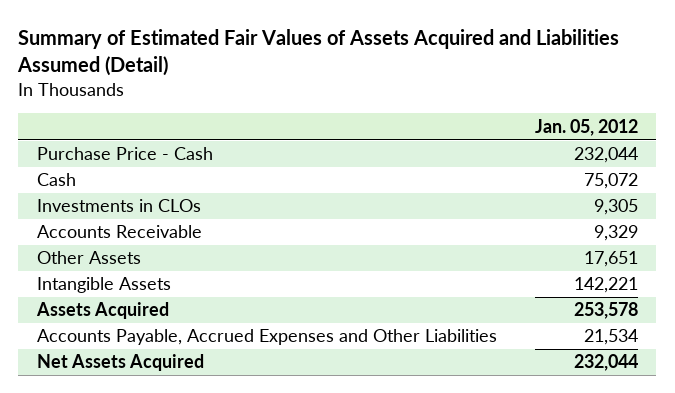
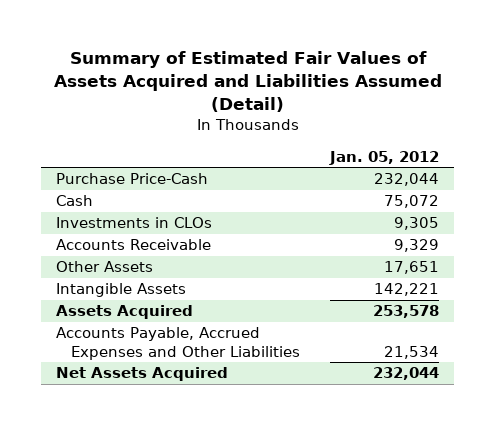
- Purchase Price - Cash | 232,044
+ Purchase Price-Cash | 232,044

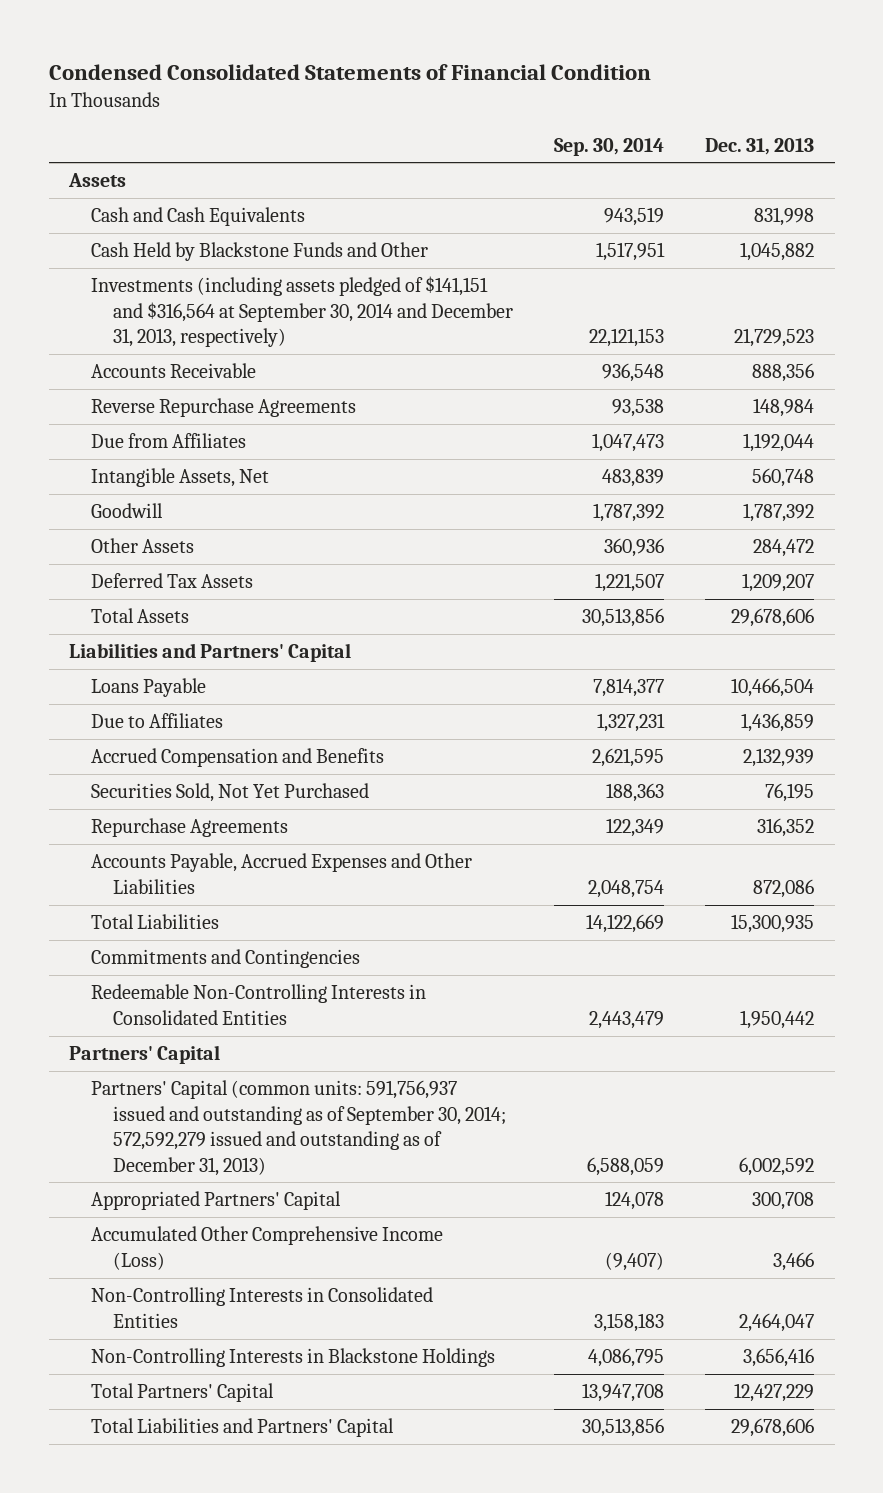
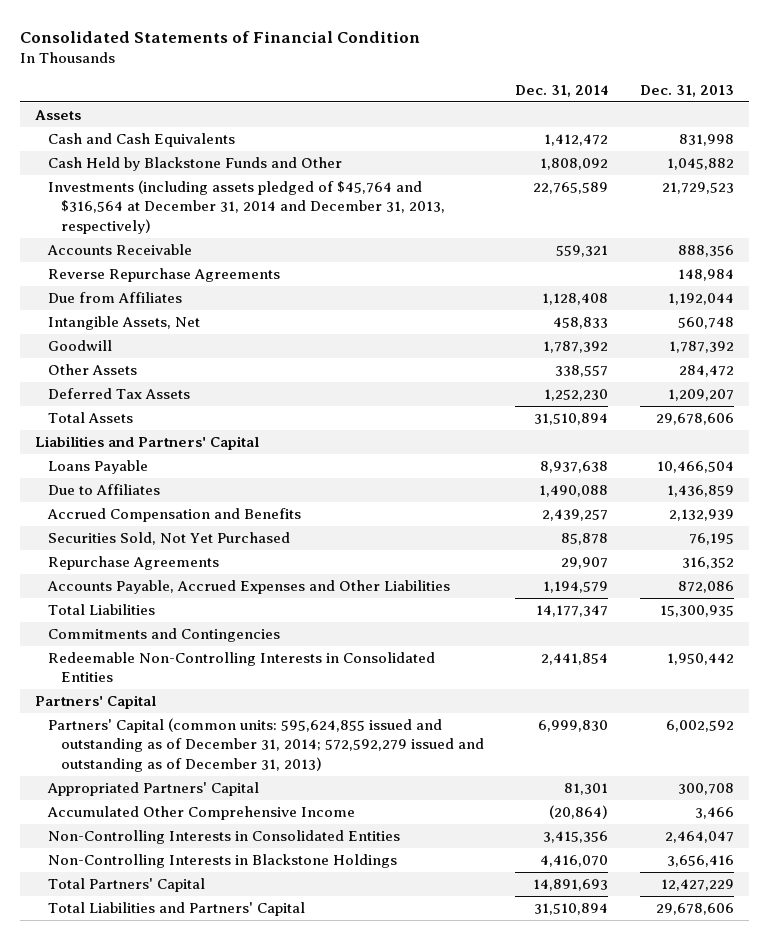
- Condensed Consolidated Statements of Financial Condition
+ Consolidated Statements of Financial Condition
- | Sep. 30, 2014 | Dec. 31, 2013
+ | Dec. 31, 2014 | Dec. 31, 2013
- Investments (including assets pledged of $141,151 and $316,564 at September 30, 2014 and December 31, 2013, respectively) | 22,121,153 | 21,729,523
+ Investments (including assets pledged of $45,764 and $316,564 at December 31, 2014 and December 31, 2013, respectively) | 22,765,589 | 21,729,523
- Partners' Capital (common units: 591,756,937 issued and outstanding as of September 30, 2014; 572,592,279 issued and outstanding as of December 31, 2013) | 6,588,059 | 6,002,592
+ Partners' Capital (common units: 595,624,855 issued and outstanding as of December 31, 2014; 572,592,279 issued and outstanding as of December 31, 2013) | 6,999,830 | 6,002,592
- Accumulated Other Comprehensive Income (Loss) | (9,407) | 3,466
+ Accumulated Other Comprehensive Income | (20,864) | 3,466

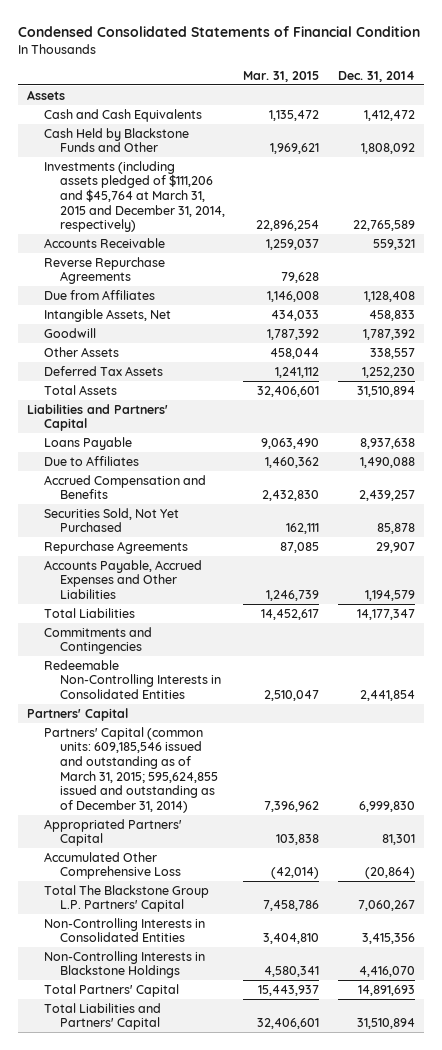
- Consolidated Statements of Financial Condition
+ Condensed Consolidated Statements of Financial Condition
- | Dec. 31, 2014 | Dec. 31, 2013
+ | Mar. 31, 2015 | Dec. 31, 2014
- Investments (including assets pledged of $45,764 and $316,564 at December 31, 2014 and December 31, 2013, respectively) | 22,765,589 | 21,729,523
+ Investments (including assets pledged of $111,206 and $45,764 at March 31, 2015 and December 31, 2014, respectively) | 22,896,254 | 22,765,589
- Partners' Capital (common units: 595,624,855 issued and outstanding as of December 31, 2014; 572,592,279 issued and outstanding as of December 31, 2013) | 6,999,830 | 6,002,592
+ Partners' Capital (common units: 609,185,546 issued and outstanding as of March 31, 2015; 595,624,855 issued and outstanding as of December 31, 2014) | 7,396,962 | 6,999,830
- Accumulated Other Comprehensive Income | (20,864) | 3,466
+ Accumulated Other Comprehensive Loss | (42,014) | (20,864)
+ Total The Blackstone Group L.P. Partners' Capital | 7,458,786 | 7,060,267

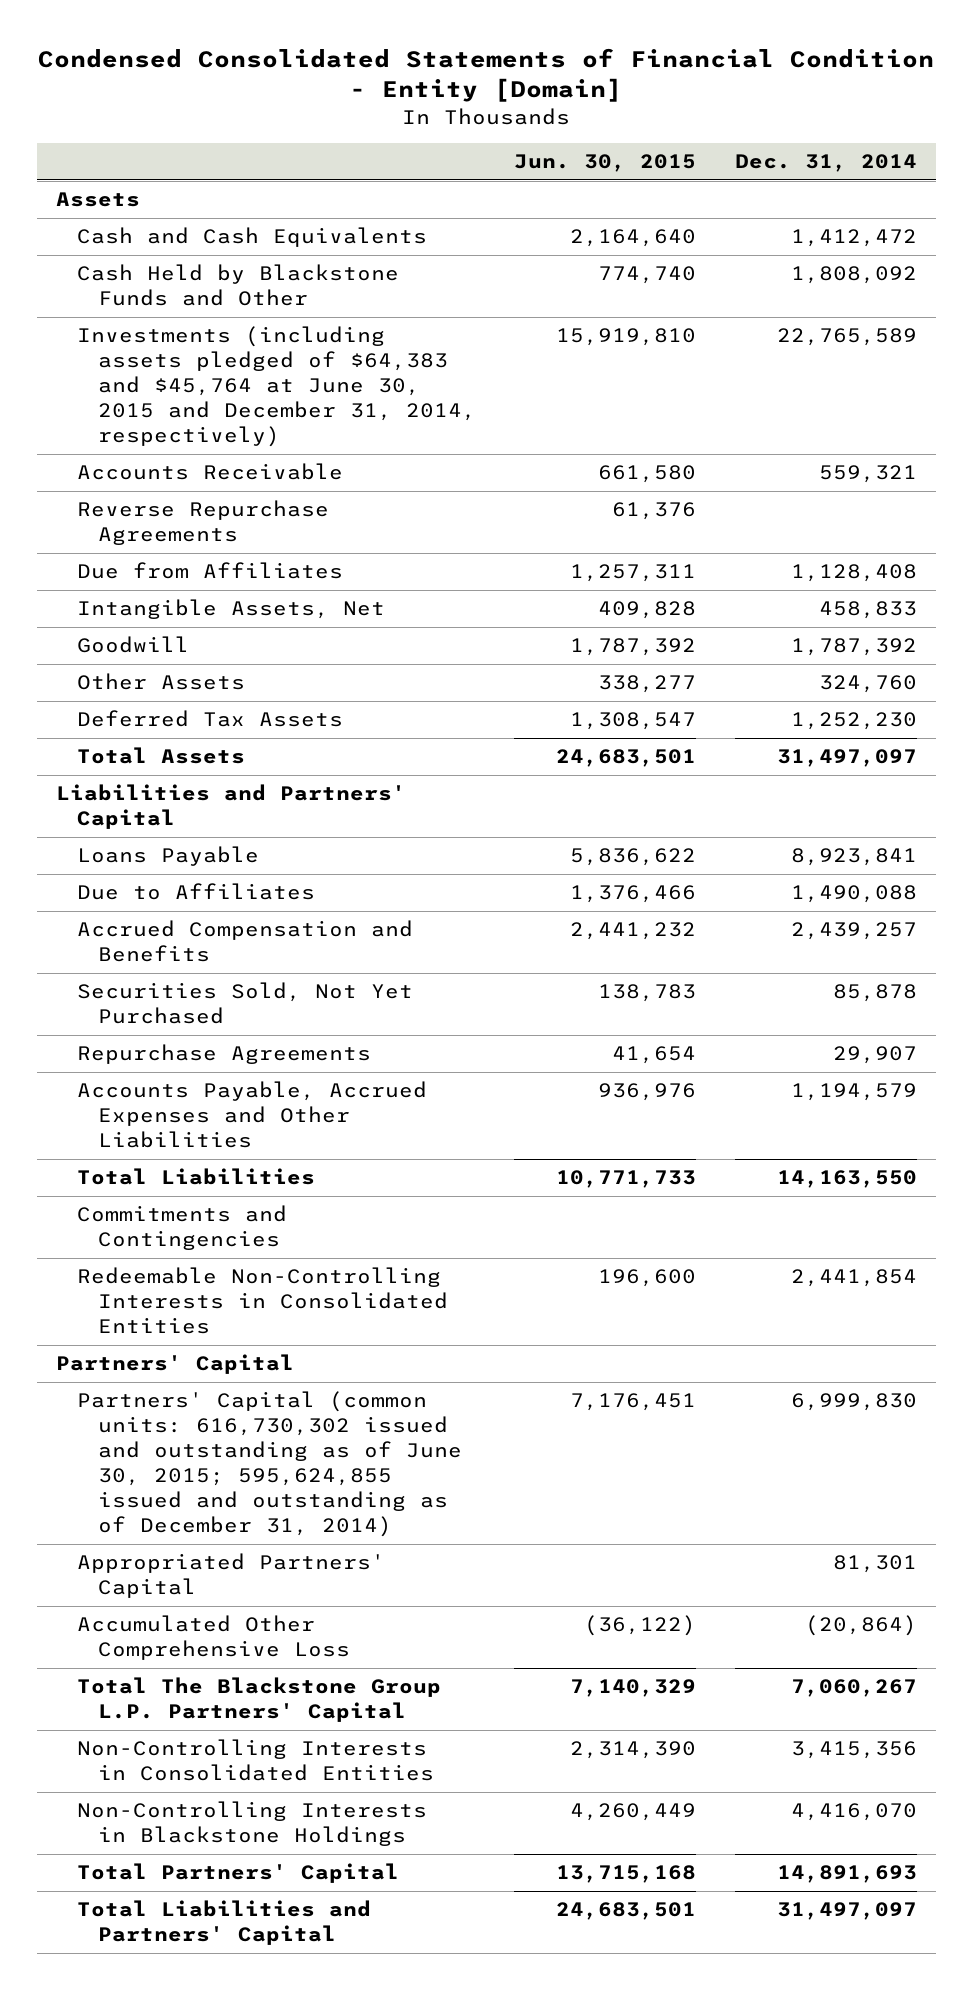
- Condensed Consolidated Statements of Financial Condition
+ Condensed Consolidated Statements of Financial Condition - Entity [Domain]
- | Mar. 31, 2015 | Dec. 31, 2014
+ | Jun. 30, 2015 | Dec. 31, 2014
- Investments (including assets pledged of $111,206 and $45,764 at March 31, 2015 and December 31, 2014, respectively) | 22,896,254 | 22,765,589
+ Investments (including assets pledged of $64,383 and $45,764 at June 30, 2015 and December 31, 2014, respectively) | 15,919,810 | 22,765,589
- Other Assets | 458,044 | 338,557
+ Other Assets | 338,277 | 324,760
- Total Assets | 32,406,601 | 31,510,894
+ Total Assets | 24,683,501 | 31,497,097
- Loans Payable | 9,063,490 | 8,937,638
+ Loans Payable | 5,836,622 | 8,923,841
- Total Liabilities | 14,452,617 | 14,177,347
+ Total Liabilities | 10,771,733 | 14,163,550
- Partners' Capital (common units: 609,185,546 issued and outstanding as of March 31, 2015; 595,624,855 issued and outstanding as of December 31, 2014) | 7,396,962 | 6,999,830
+ Partners' Capital (common units: 616,730,302 issued and outstanding as of June 30, 2015; 595,624,855 issued and outstanding as of December 31, 2014) | 7,176,451 | 6,999,830
- Total Liabilities and Partners' Capital | 32,406,601 | 31,510,894
+ Total Liabilities and Partners' Capital | 24,683,501 | 31,497,097

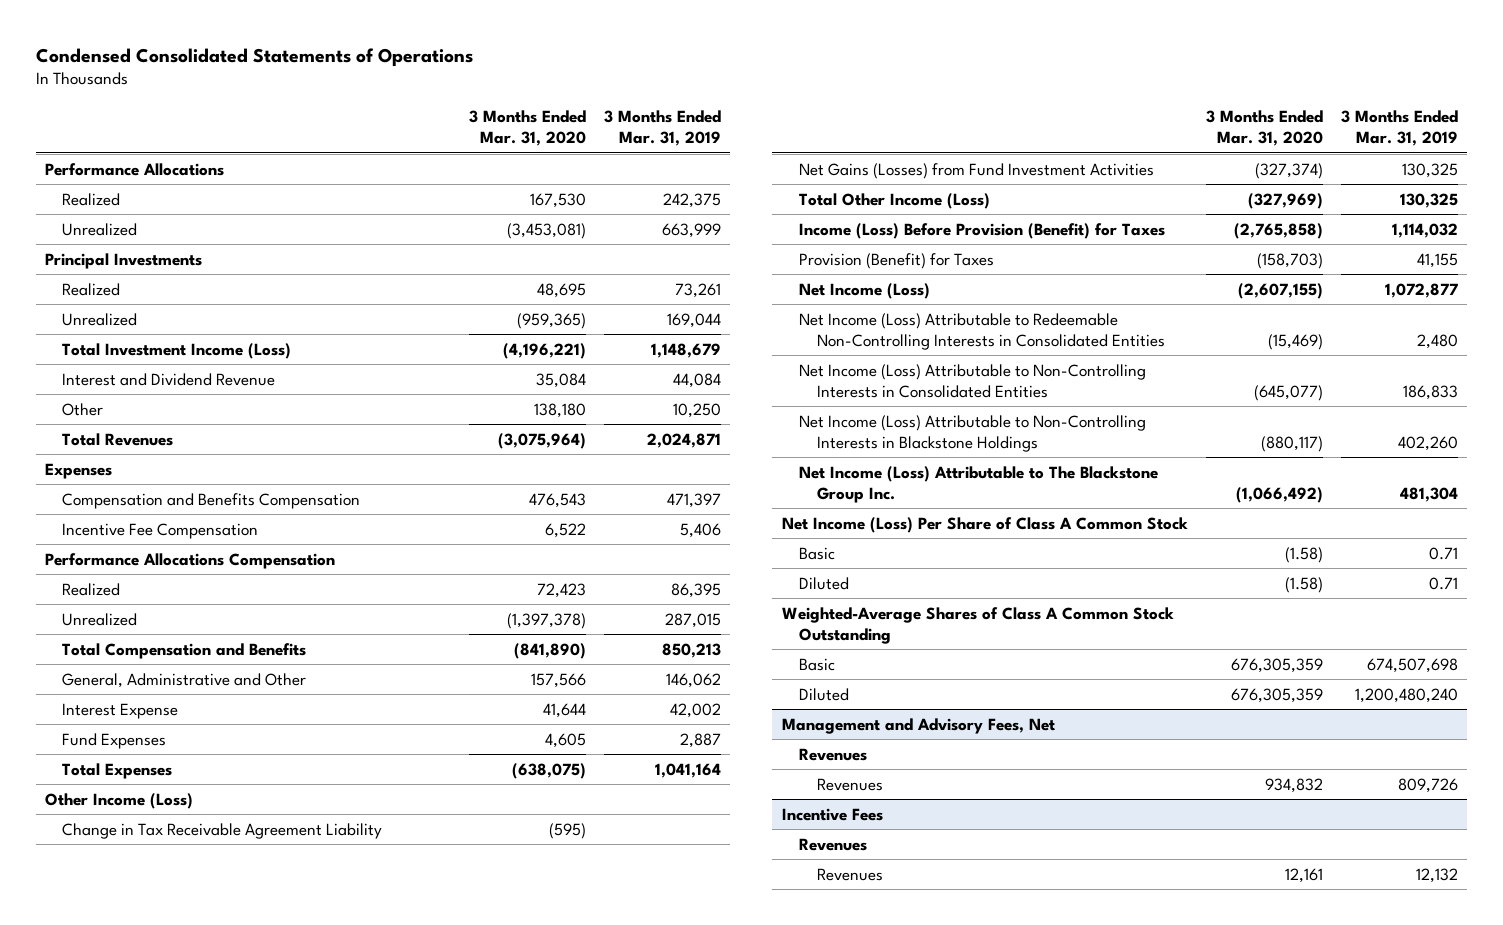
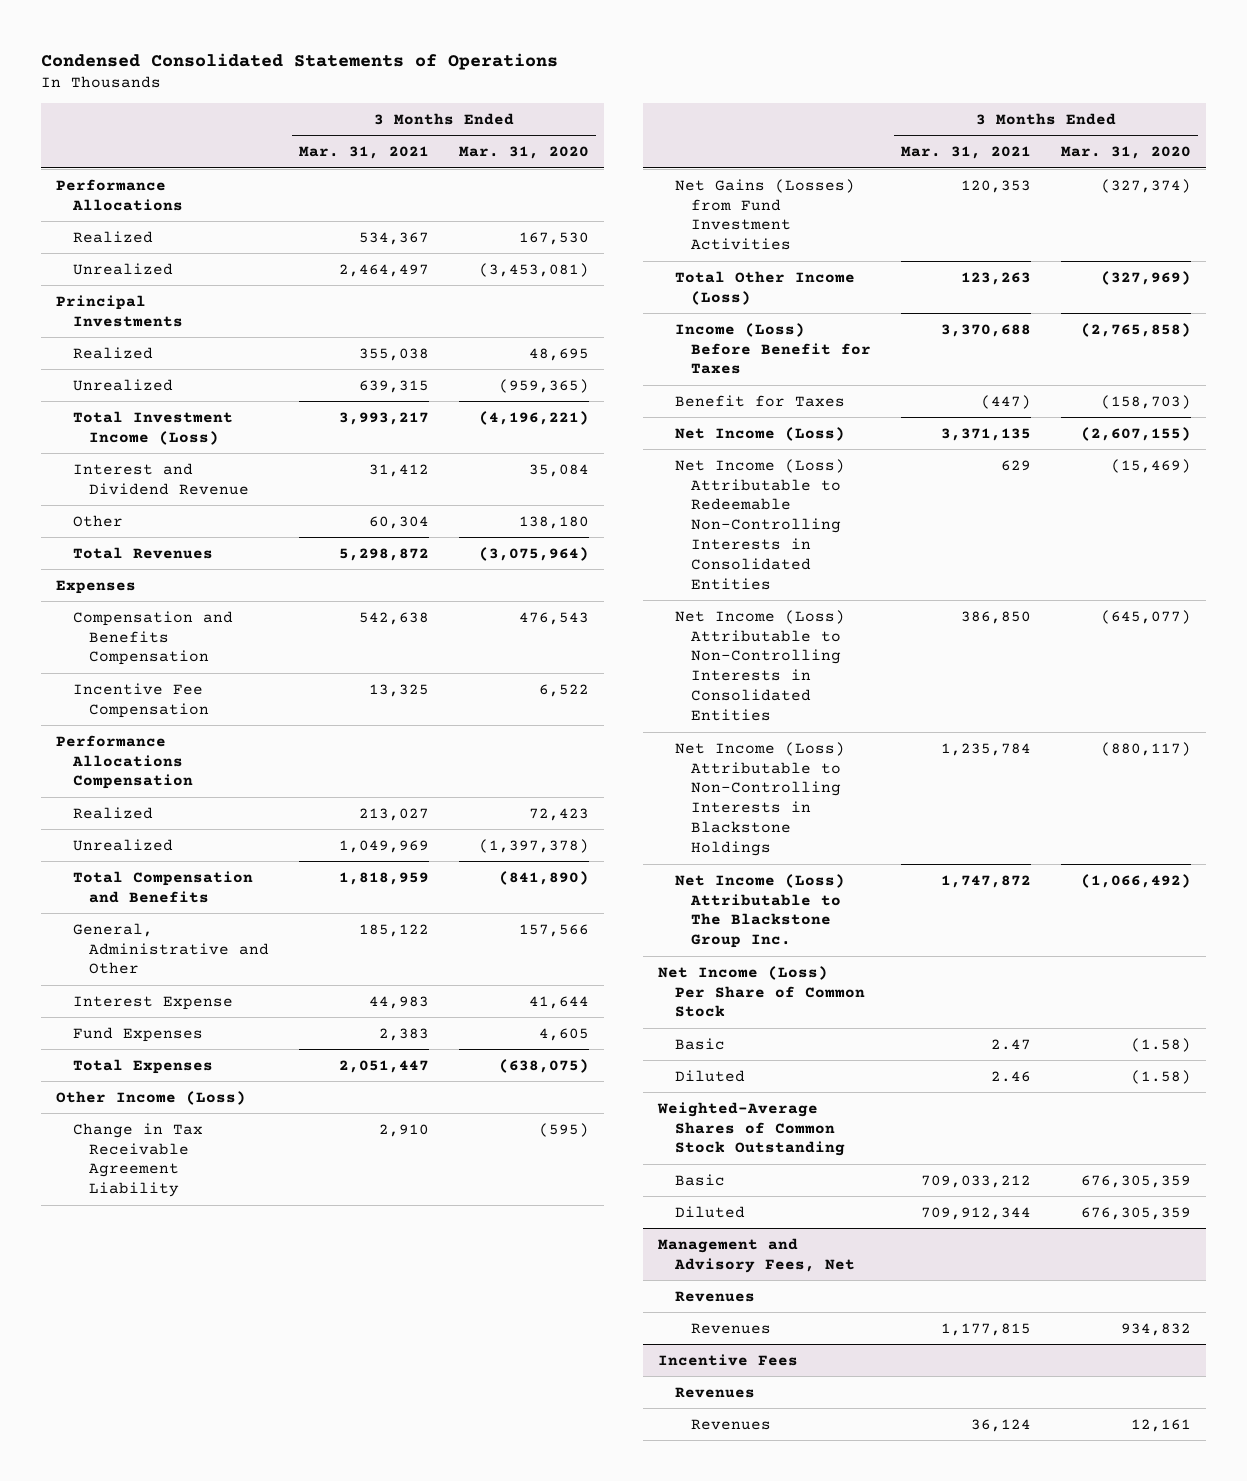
- | 3 Months Ended Mar. 31, 2020 | 3 Months Ended Mar. 31, 2019
+ | 3 Months Ended Mar. 31, 2021 | 3 Months Ended Mar. 31, 2020
- Income (Loss) Before Provision (Benefit) for Taxes | (2,765,858) | 1,114,032
- Provision (Benefit) for Taxes | (158,703) | 41,155
+ Income (Loss) Before Benefit for Taxes | 3,370,688 | (2,765,858)
+ Benefit for Taxes | (447) | (158,703)
- Net Income (Loss) Per Share of Class A Common Stock
+ Net Income (Loss) Per Share of Common Stock
- Weighted-Average Shares of Class A Common Stock Outstanding
+ Weighted-Average Shares of Common Stock Outstanding

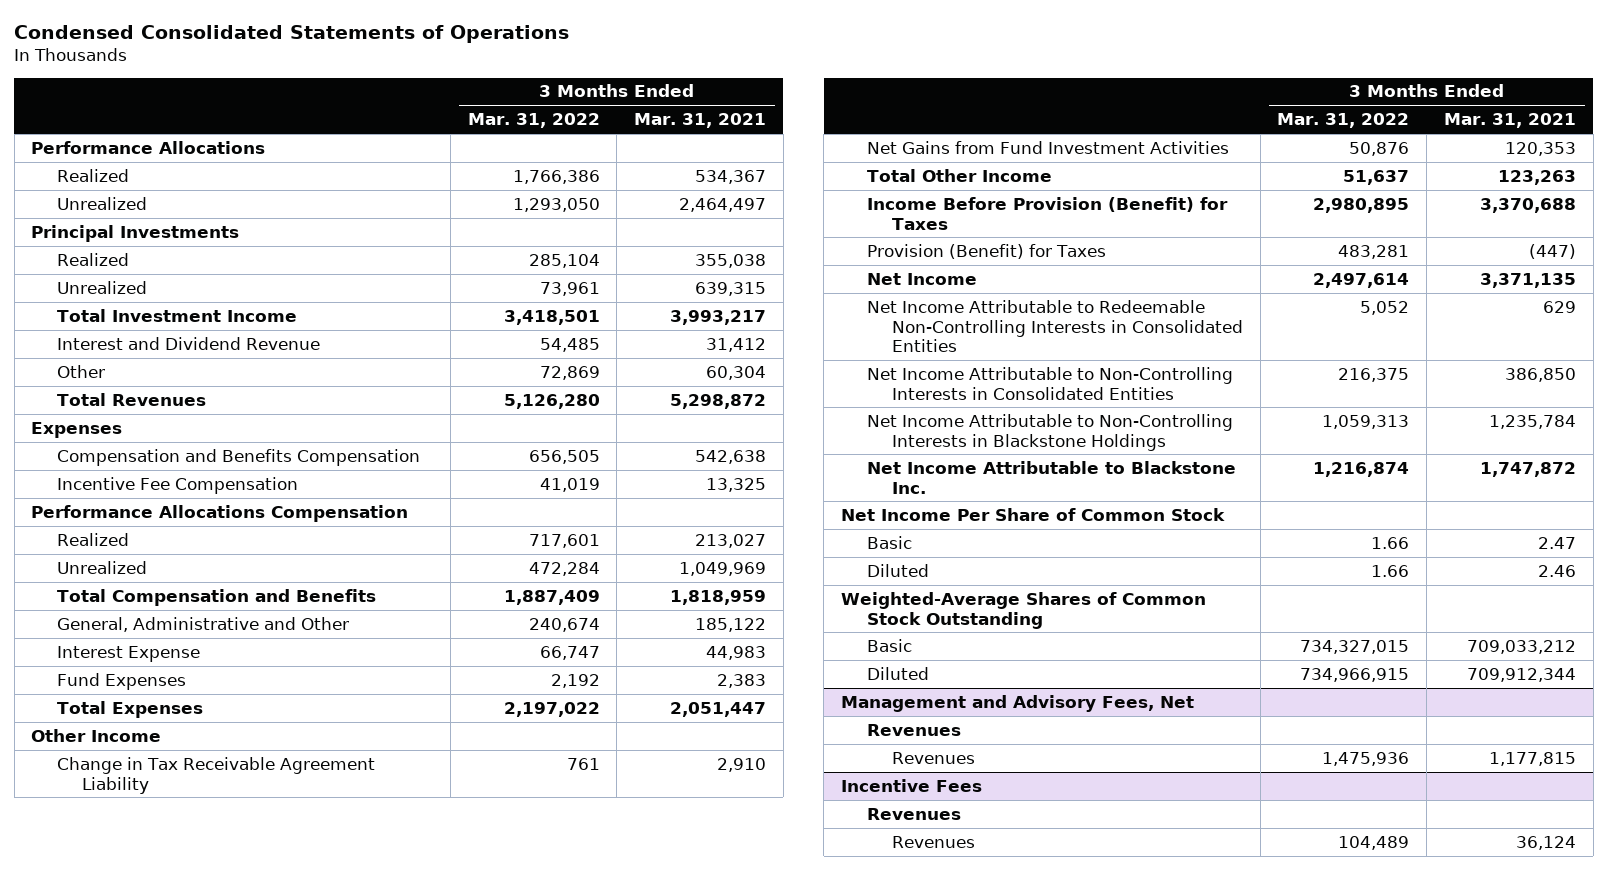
- | 3 Months Ended Mar. 31, 2021 | 3 Months Ended Mar. 31, 2020
+ | 3 Months Ended Mar. 31, 2022 | 3 Months Ended Mar. 31, 2021
- Total Investment Income (Loss) | 3,993,217 | (4,196,221)
+ Total Investment Income | 3,418,501 | 3,993,217
- Other Income (Loss)
+ Other Income
- Net Gains (Losses) from Fund Investment Activities | 120,353 | (327,374)
- Total Other Income (Loss) | 123,263 | (327,969)
- Income (Loss) Before Benefit for Taxes | 3,370,688 | (2,765,858)
- Benefit for Taxes | (447) | (158,703)
- Net Income (Loss) | 3,371,135 | (2,607,155)
- Net Income (Loss) Attributable to Redeemable Non-Controlling Interests in Consolidated Entities | 629 | (15,469)
- Net Income (Loss) Attributable to Non-Controlling Interests in Consolidated Entities | 386,850 | (645,077)
- Net Income (Loss) Attributable to Non-Controlling Interests in Blackstone Holdings | 1,235,784 | (880,117)
- Net Income (Loss) Attributable to The Blackstone Group Inc. | 1,747,872 | (1,066,492)
- Net Income (Loss) Per Share of Common Stock
+ Net Gains from Fund Investment Activities | 50,876 | 120,353
+ Total Other Income | 51,637 | 123,263
+ Income Before Provision (Benefit) for Taxes | 2,980,895 | 3,370,688
+ Provision (Benefit) for Taxes | 483,281 | (447)
+ Net Income | 2,497,614 | 3,371,135
+ Net Income Attributable to Redeemable Non-Controlling Interests in Consolidated Entities | 5,052 | 629
+ Net Income Attributable to Non-Controlling Interests in Consolidated Entities | 216,375 | 386,850
+ Net Income Attributable to Non-Controlling Interests in Blackstone Holdings | 1,059,313 | 1,235,784
+ Net Income Attributable to Blackstone Inc. | 1,216,874 | 1,747,872
+ Net Income Per Share of Common Stock

